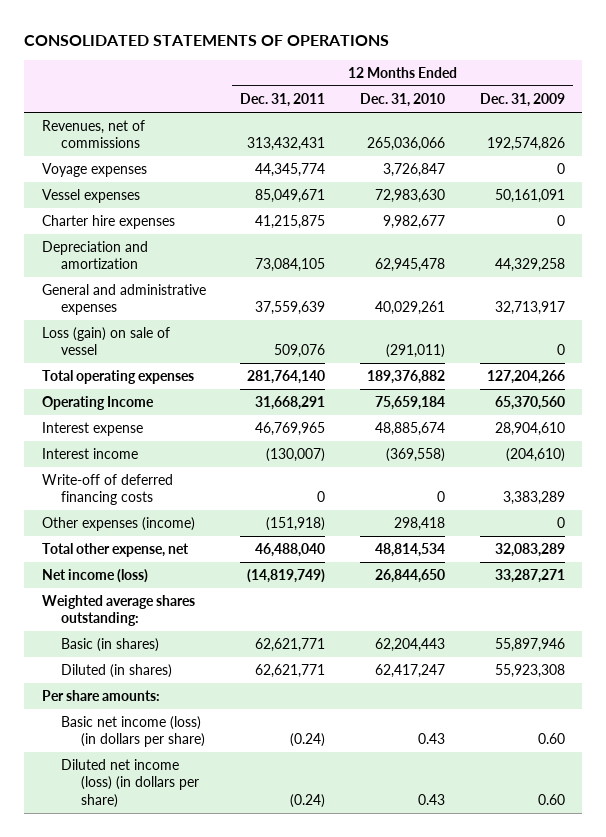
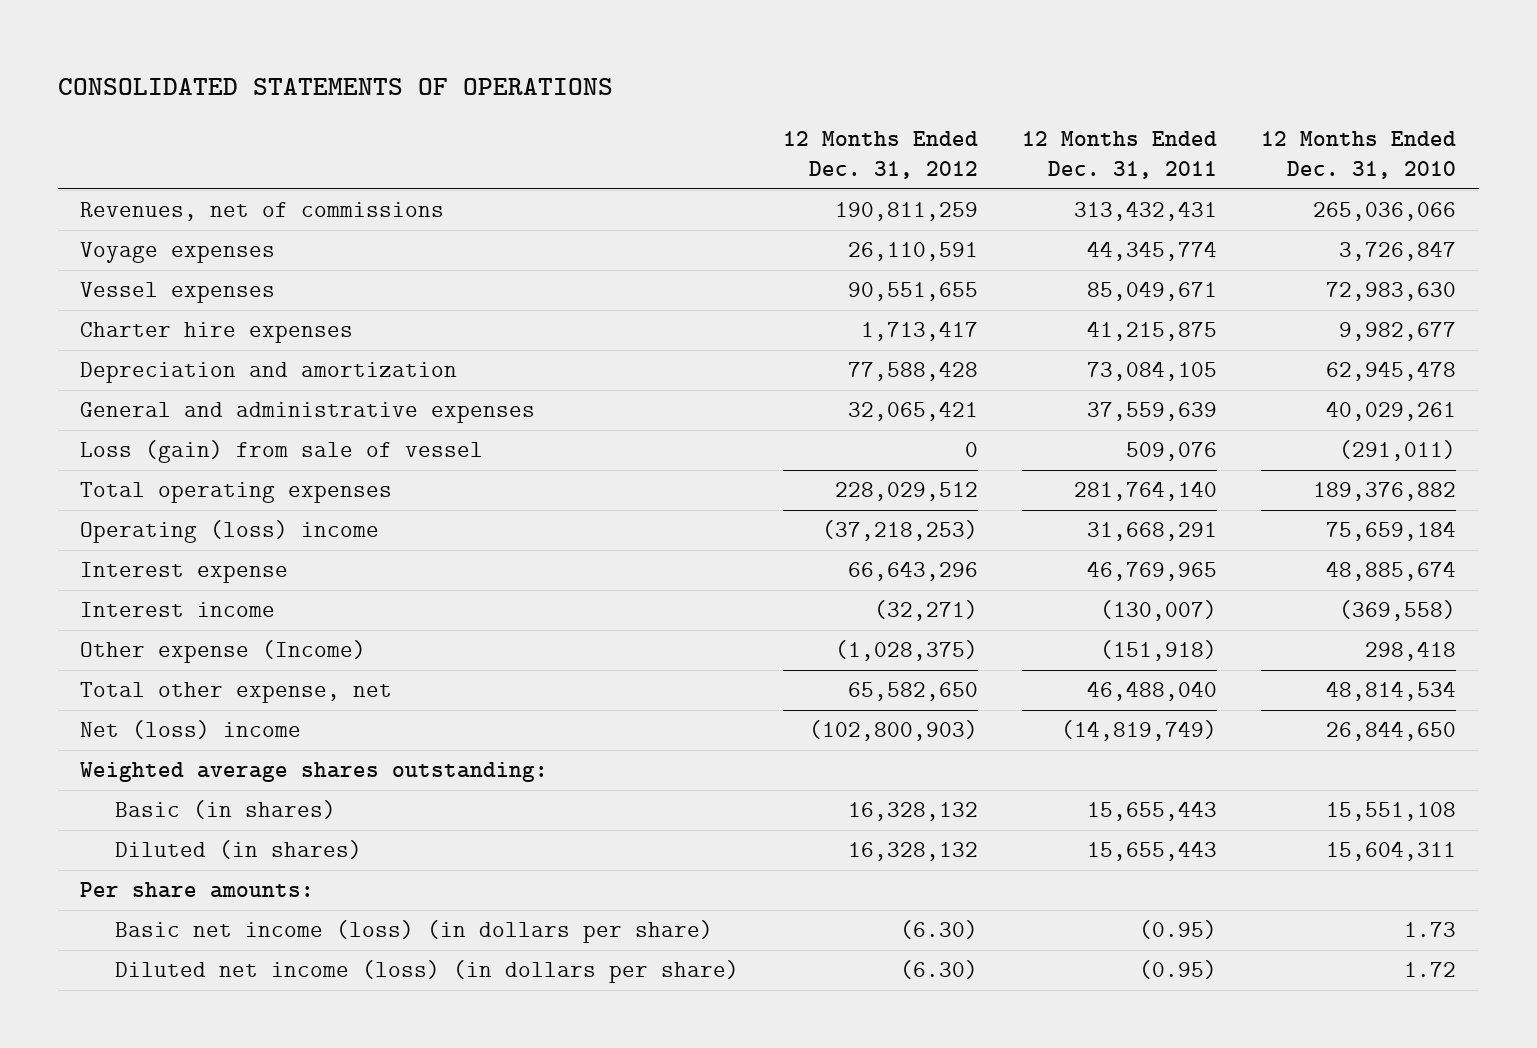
- | 12 Months Ended Dec. 31, 2011 | 12 Months Ended Dec. 31, 2010 | 12 Months Ended Dec. 31, 2009
+ | 12 Months Ended Dec. 31, 2012 | 12 Months Ended Dec. 31, 2011 | 12 Months Ended Dec. 31, 2010
- Loss (gain) on sale of vessel | 509,076 | (291,011) | 0
+ Loss (gain) from sale of vessel | 0 | 509,076 | (291,011)
- Operating Income | 31,668,291 | 75,659,184 | 65,370,560
+ Operating (loss) income | (37,218,253) | 31,668,291 | 75,659,184
- Write-off of deferred financing costs | 0 | 0 | 3,383,289
- Other expenses (income) | (151,918) | 298,418 | 0
+ Other expense (Income) | (1,028,375) | (151,918) | 298,418
- Net income (loss) | (14,819,749) | 26,844,650 | 33,287,271
+ Net (loss) income | (102,800,903) | (14,819,749) | 26,844,650
- Basic (in shares) | 62,621,771 | 62,204,443 | 55,897,946
- Diluted (in shares) | 62,621,771 | 62,417,247 | 55,923,308
+ Basic (in shares) | 16,328,132 | 15,655,443 | 15,551,108
+ Diluted (in shares) | 16,328,132 | 15,655,443 | 15,604,311
- Basic net income (loss) (in dollars per share) | (0.24) | 0.43 | 0.60
- Diluted net income (loss) (in dollars per share) | (0.24) | 0.43 | 0.60
+ Basic net income (loss) (in dollars per share) | (6.30) | (0.95) | 1.73
+ Diluted net income (loss) (in dollars per share) | (6.30) | (0.95) | 1.72

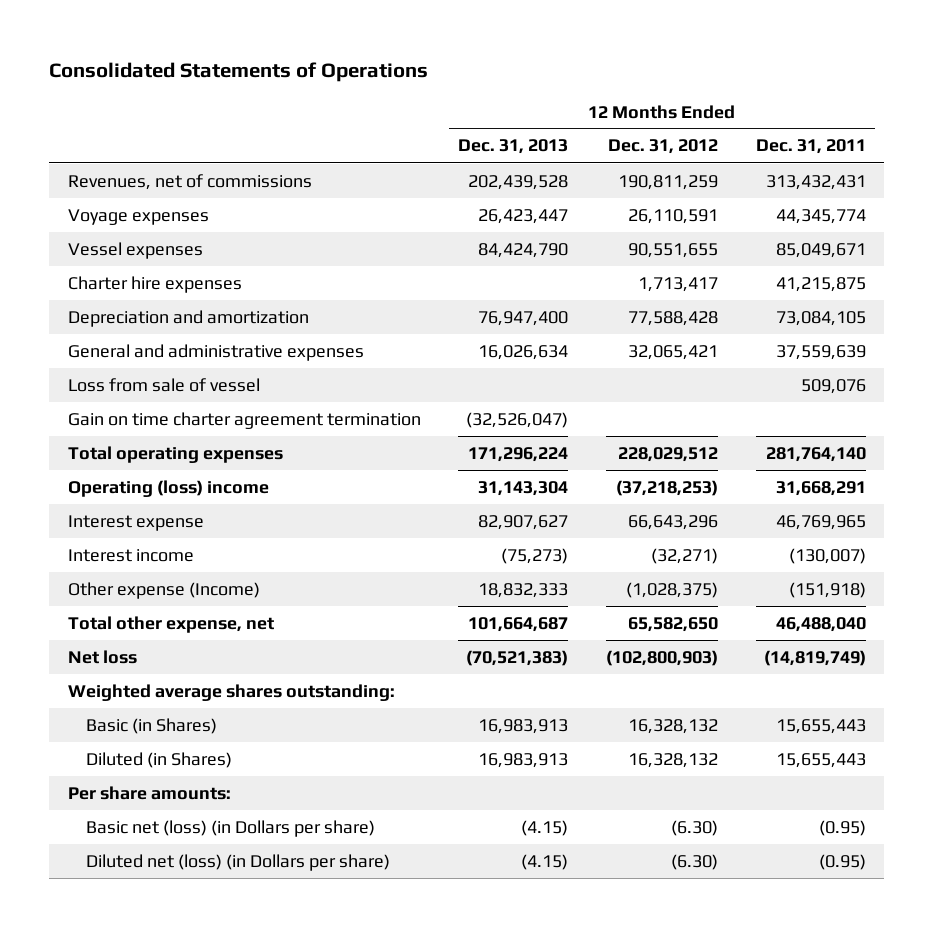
- CONSOLIDATED STATEMENTS OF OPERATIONS
+ Consolidated Statements of Operations
- | 12 Months Ended Dec. 31, 2012 | 12 Months Ended Dec. 31, 2011 | 12 Months Ended Dec. 31, 2010
+ | 12 Months Ended Dec. 31, 2013 | 12 Months Ended Dec. 31, 2012 | 12 Months Ended Dec. 31, 2011
- Loss (gain) from sale of vessel | 0 | 509,076 | (291,011)
+ Loss from sale of vessel | | | 509,076
+ Gain on time charter agreement termination | (32,526,047) | |
- Net (loss) income | (102,800,903) | (14,819,749) | 26,844,650
+ Net loss | (70,521,383) | (102,800,903) | (14,819,749)
- Basic (in shares) | 16,328,132 | 15,655,443 | 15,551,108
- Diluted (in shares) | 16,328,132 | 15,655,443 | 15,604,311
+ Basic (in Shares) | 16,983,913 | 16,328,132 | 15,655,443
+ Diluted (in Shares) | 16,983,913 | 16,328,132 | 15,655,443
- Basic net income (loss) (in dollars per share) | (6.30) | (0.95) | 1.73
- Diluted net income (loss) (in dollars per share) | (6.30) | (0.95) | 1.72
+ Basic net (loss) (in Dollars per share) | (4.15) | (6.30) | (0.95)
+ Diluted net (loss) (in Dollars per share) | (4.15) | (6.30) | (0.95)

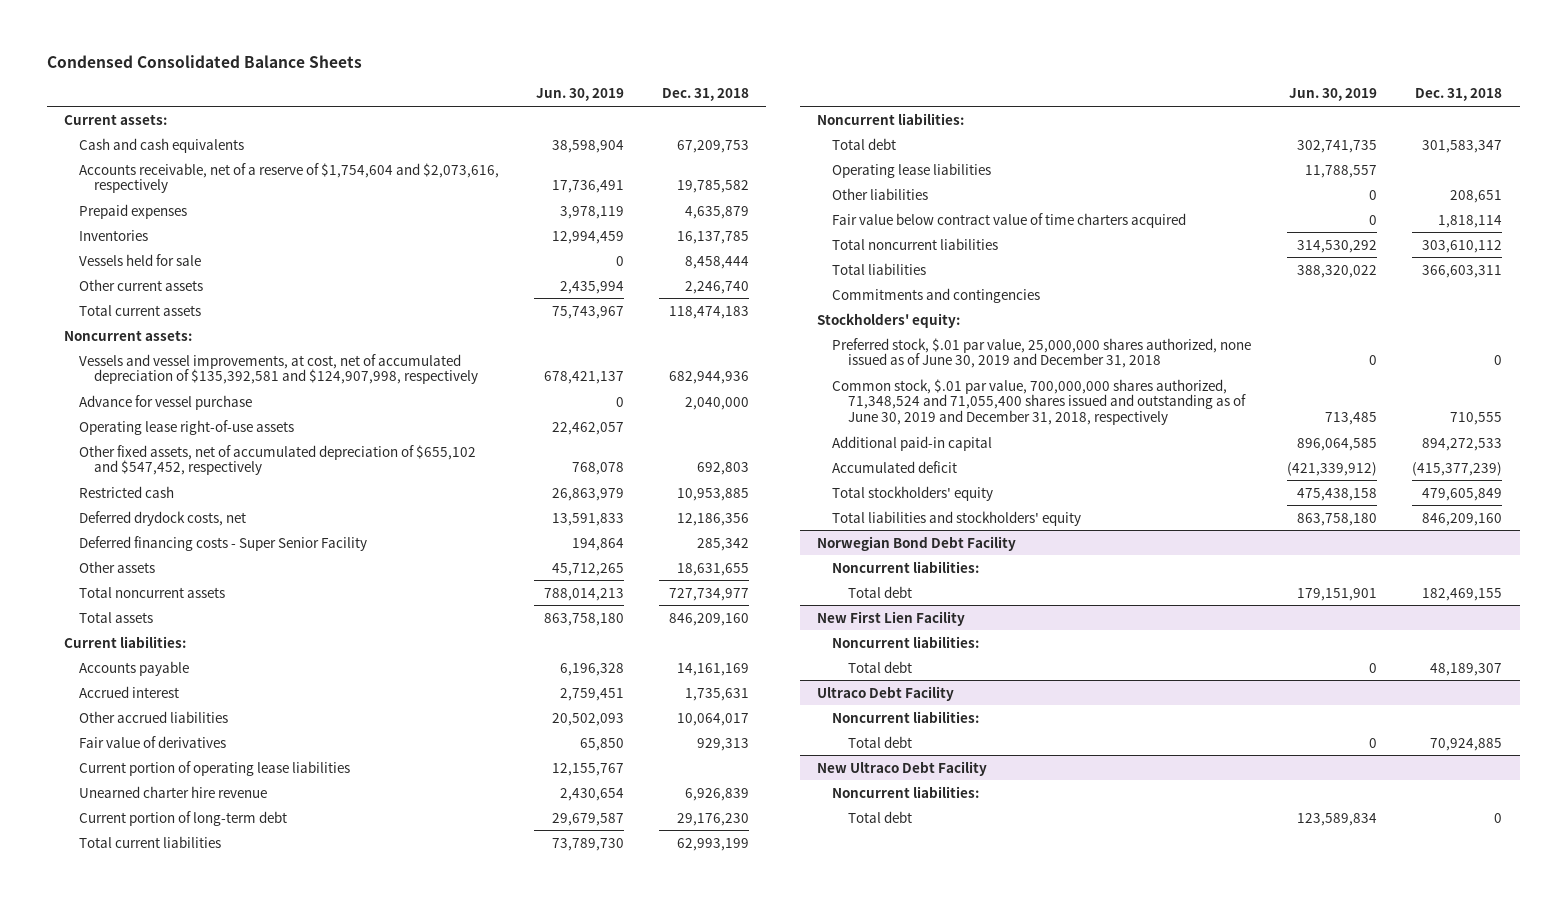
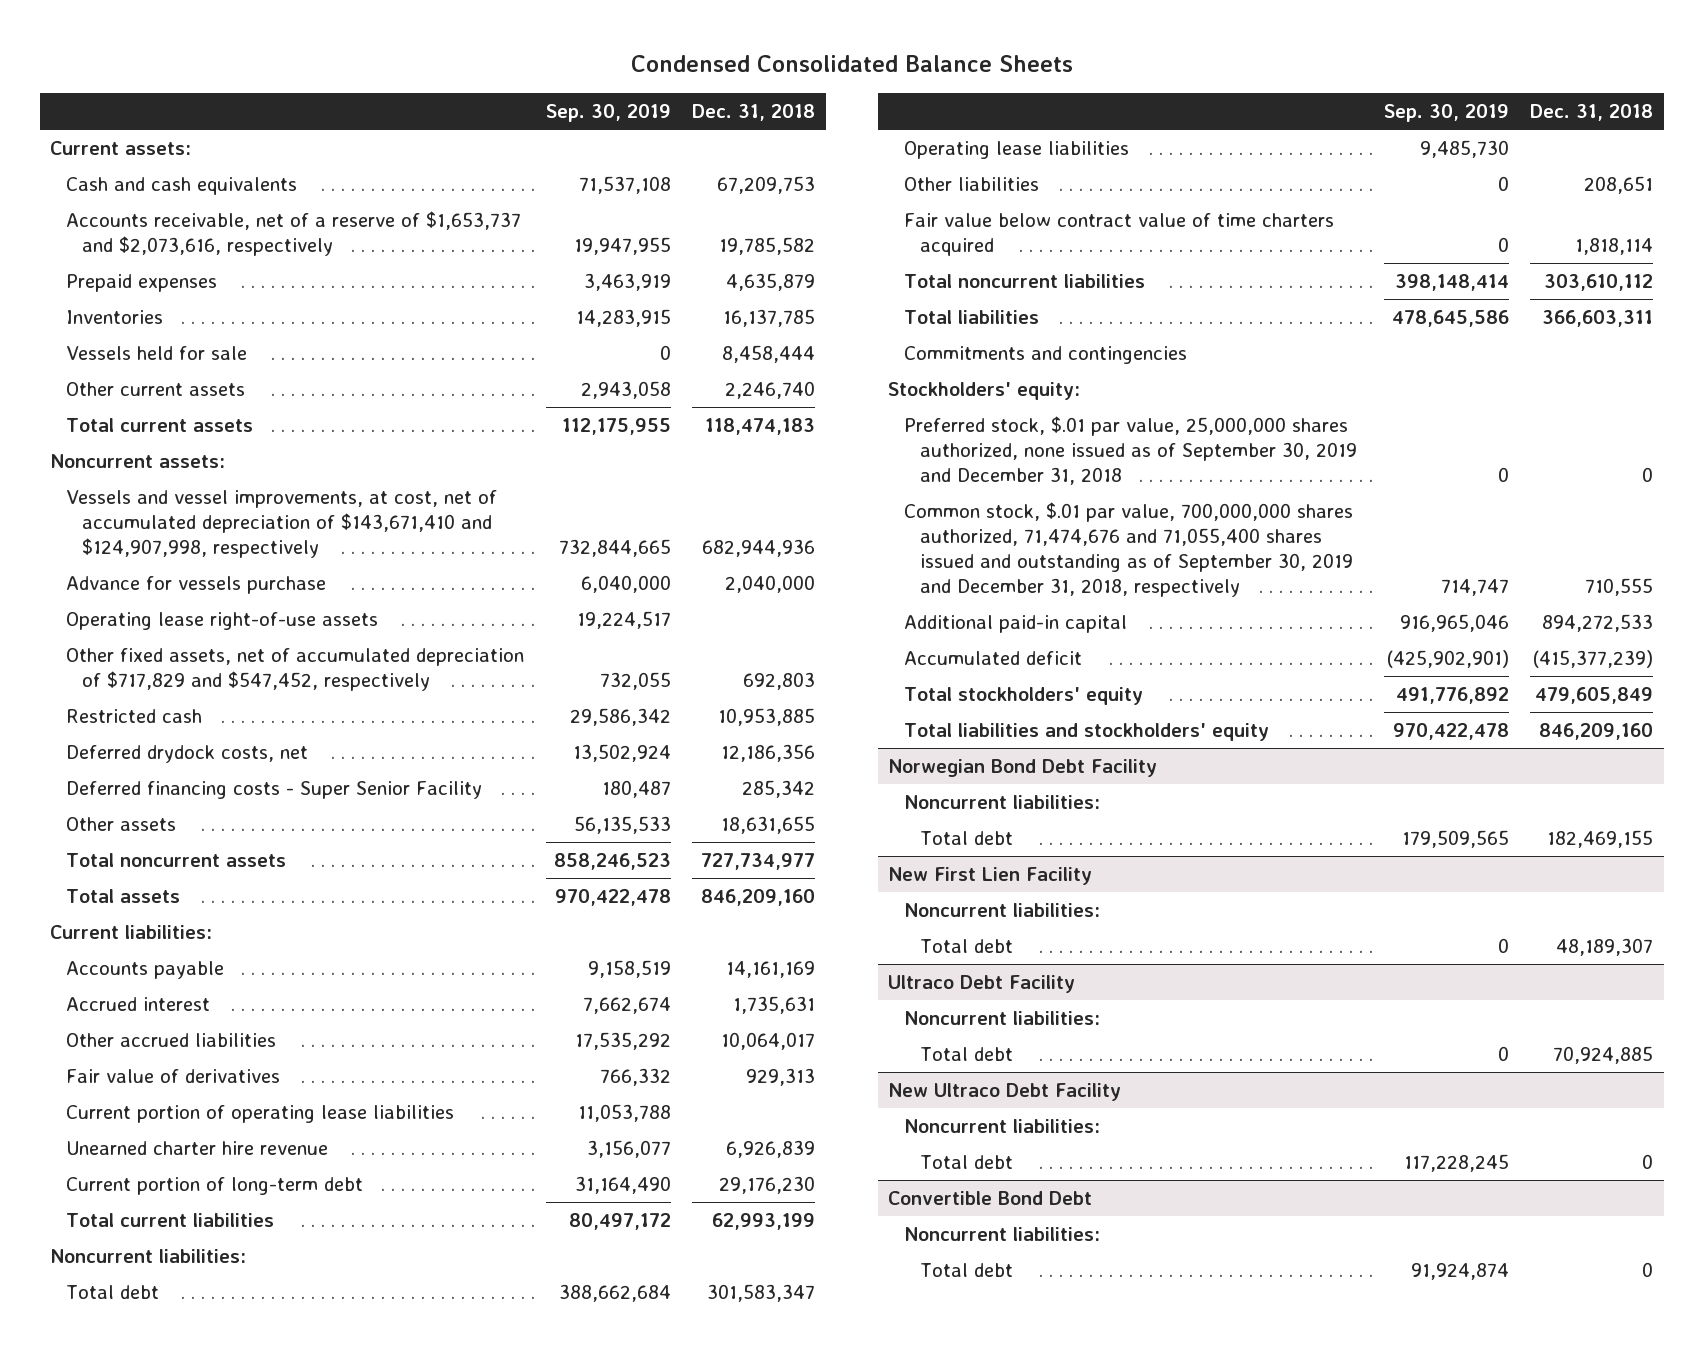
- | Jun. 30, 2019 | Dec. 31, 2018
+ | Sep. 30, 2019 | Dec. 31, 2018
- Accounts receivable, net of a reserve of $1,754,604 and $2,073,616, respectively | 17,736,491 | 19,785,582
+ Accounts receivable, net of a reserve of $1,653,737 and $2,073,616, respectively | 19,947,955 | 19,785,582
- Vessels and vessel improvements, at cost, net of accumulated depreciation of $135,392,581 and $124,907,998, respectively | 678,421,137 | 682,944,936
- Advance for vessel purchase | 0 | 2,040,000
+ Vessels and vessel improvements, at cost, net of accumulated depreciation of $143,671,410 and $124,907,998, respectively | 732,844,665 | 682,944,936
+ Advance for vessels purchase | 6,040,000 | 2,040,000
- Other fixed assets, net of accumulated depreciation of $655,102 and $547,452, respectively | 768,078 | 692,803
+ Other fixed assets, net of accumulated depreciation of $717,829 and $547,452, respectively | 732,055 | 692,803
- Preferred stock, $.01 par value, 25,000,000 shares authorized, none issued as of June 30, 2019 and December 31, 2018 | 0 | 0
- Common stock, $.01 par value, 700,000,000 shares authorized, 71,348,524 and 71,055,400 shares issued and outstanding as of June 30, 2019 and December 31, 2018, respectively | 713,485 | 710,555
+ Preferred stock, $.01 par value, 25,000,000 shares authorized, none issued as of September 30, 2019 and December 31, 2018 | 0 | 0
+ Common stock, $.01 par value, 700,000,000 shares authorized, 71,474,676 and 71,055,400 shares issued and outstanding as of September 30, 2019 and December 31, 2018, respectively | 714,747 | 710,555
+ Convertible Bond Debt
+ Noncurrent liabilities:
+ Total debt | 91,924,874 | 0

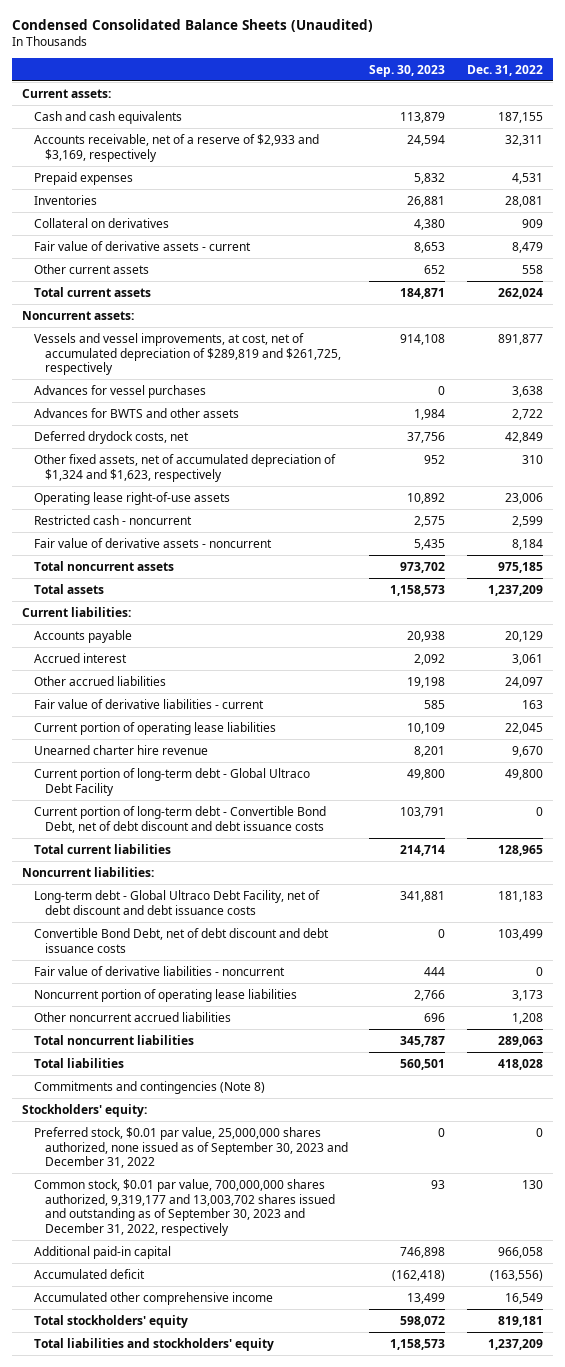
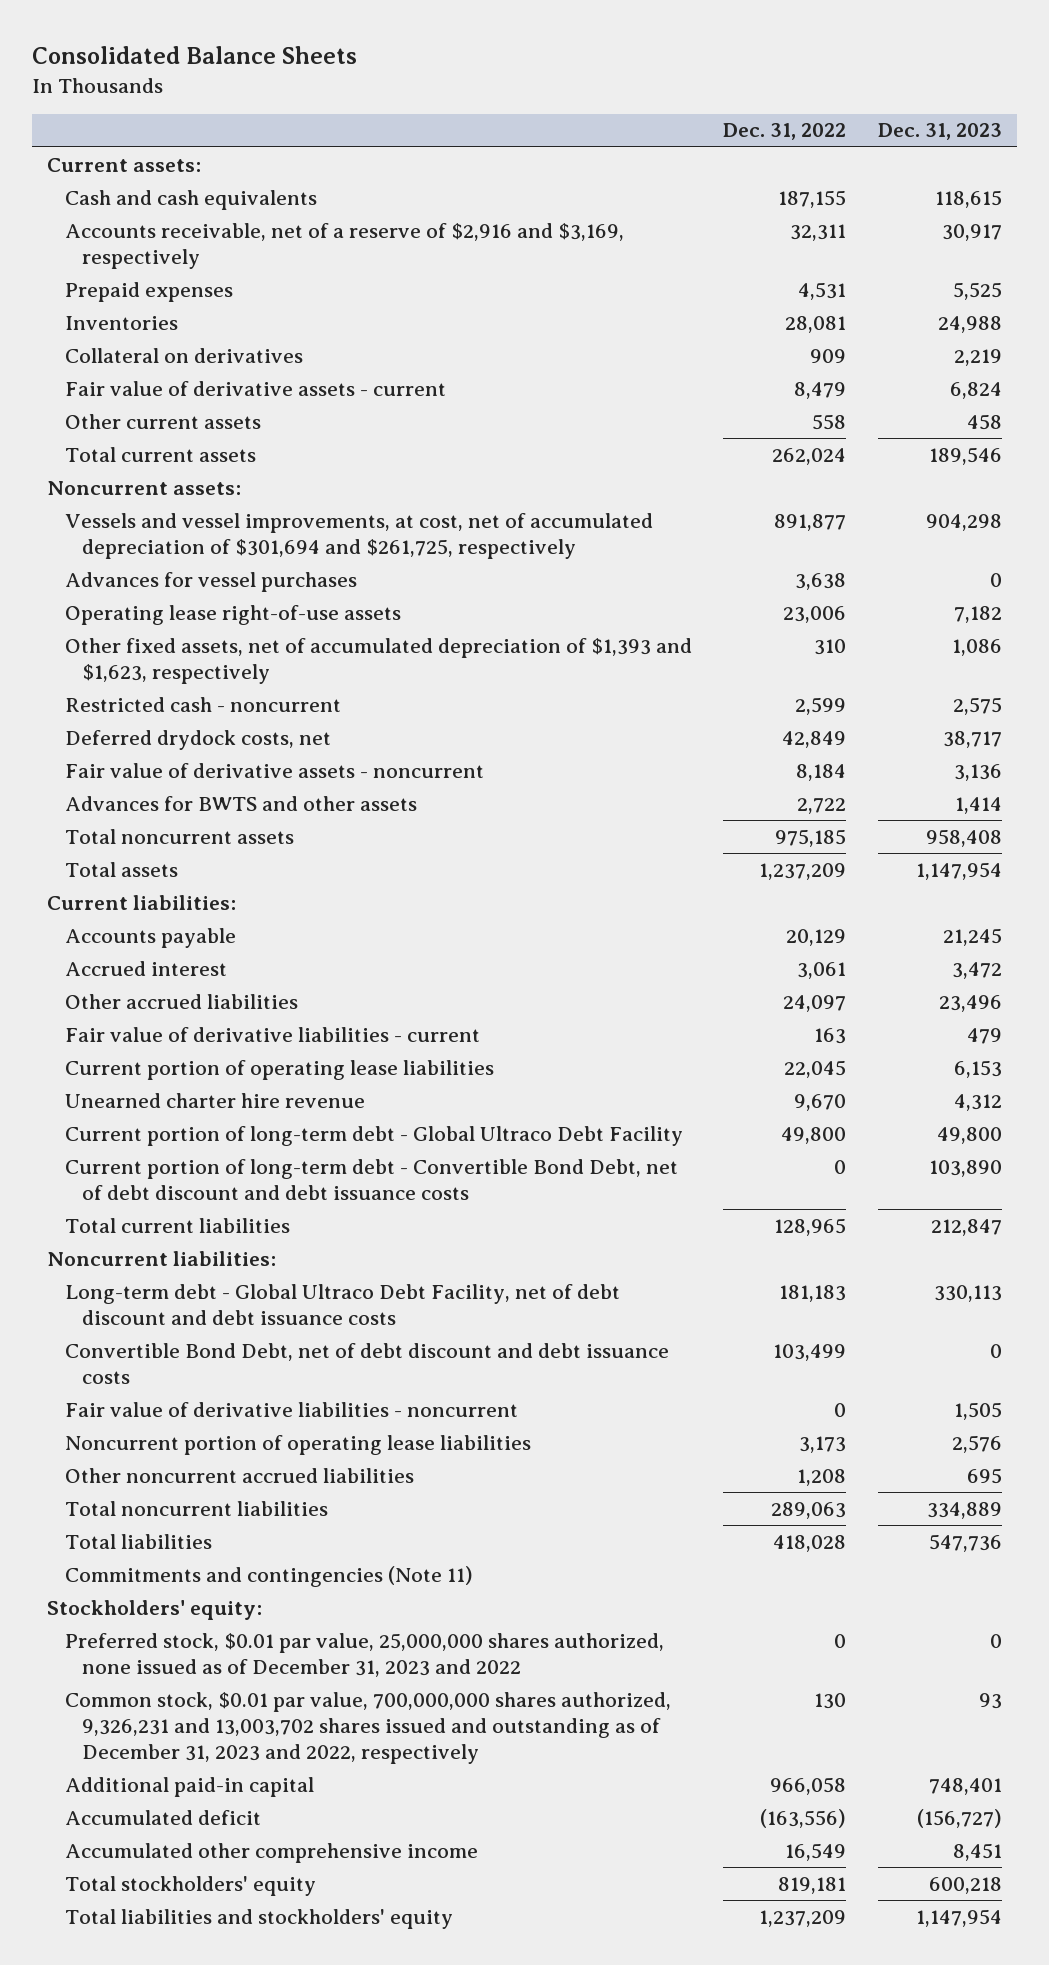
- Condensed Consolidated Balance Sheets (Unaudited)
+ Consolidated Balance Sheets
- | Sep. 30, 2023 | Dec. 31, 2022
+ | Dec. 31, 2022 | Dec. 31, 2023
- Accounts receivable, net of a reserve of $2,933 and $3,169, respectively | 24,594 | 32,311
+ Accounts receivable, net of a reserve of $2,916 and $3,169, respectively | 32,311 | 30,917
- Vessels and vessel improvements, at cost, net of accumulated depreciation of $289,819 and $261,725, respectively | 914,108 | 891,877
+ Vessels and vessel improvements, at cost, net of accumulated depreciation of $301,694 and $261,725, respectively | 891,877 | 904,298
- Other fixed assets, net of accumulated depreciation of $1,324 and $1,623, respectively | 952 | 310
+ Other fixed assets, net of accumulated depreciation of $1,393 and $1,623, respectively | 310 | 1,086
moved down: Deferred drydock costs, net | 42,849 | 38,717
moved down: Advances for BWTS and other assets | 2,722 | 1,414
- Commitments and contingencies (Note 8)
+ Commitments and contingencies (Note 11)
- Preferred stock, $0.01 par value, 25,000,000 shares authorized, none issued as of September 30, 2023 and December 31, 2022 | 0 | 0
- Common stock, $0.01 par value, 700,000,000 shares authorized, 9,319,177 and 13,003,702 shares issued and outstanding as of September 30, 2023 and December 31, 2022, respectively | 93 | 130
+ Preferred stock, $0.01 par value, 25,000,000 shares authorized, none issued as of December 31, 2023 and 2022 | 0 | 0
+ Common stock, $0.01 par value, 700,000,000 shares authorized, 9,326,231 and 13,003,702 shares issued and outstanding as of December 31, 2023 and 2022, respectively | 130 | 93

